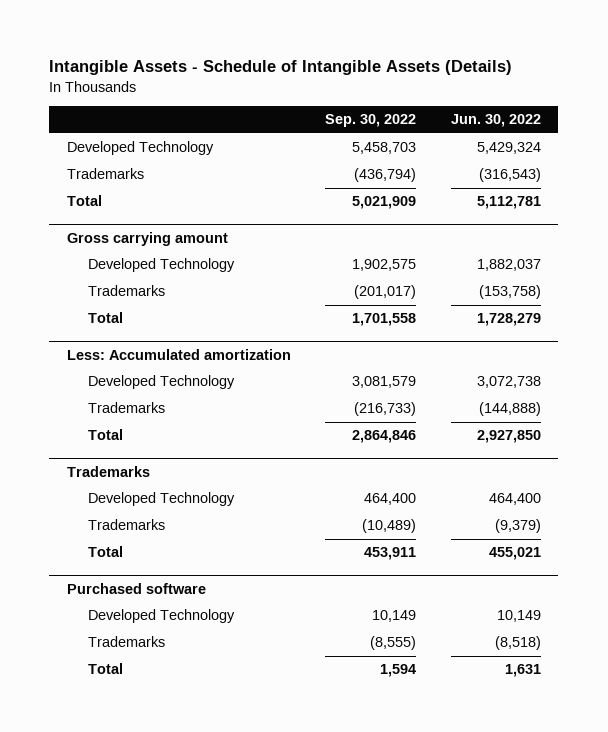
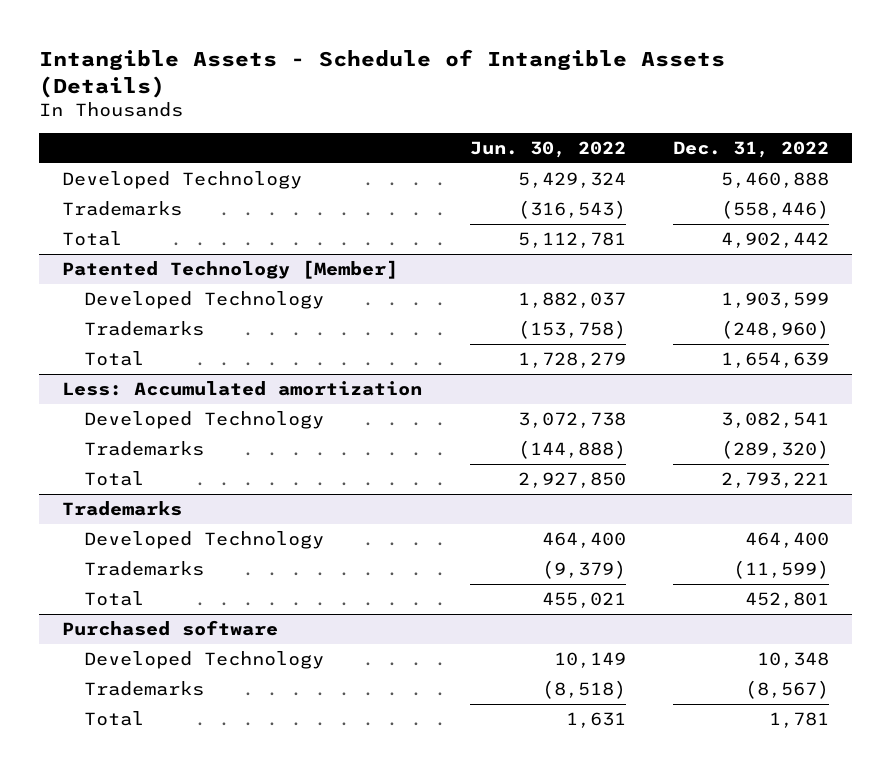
- | Sep. 30, 2022 | Jun. 30, 2022
+ | Jun. 30, 2022 | Dec. 31, 2022
- Gross carrying amount
+ Patented Technology [Member]

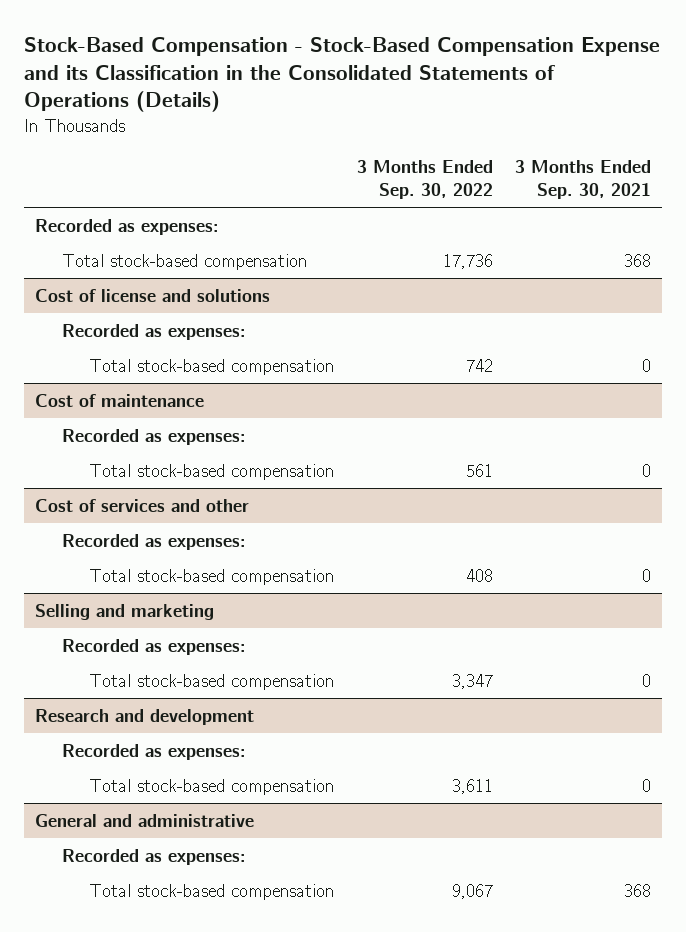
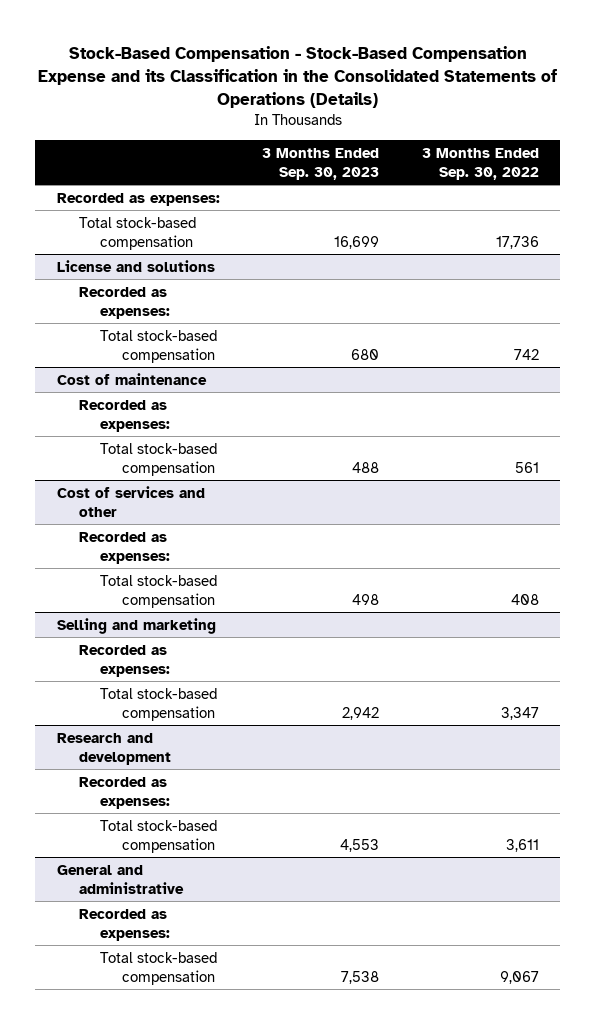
- | 3 Months Ended Sep. 30, 2022 | 3 Months Ended Sep. 30, 2021
+ | 3 Months Ended Sep. 30, 2023 | 3 Months Ended Sep. 30, 2022
- Cost of license and solutions
+ License and solutions

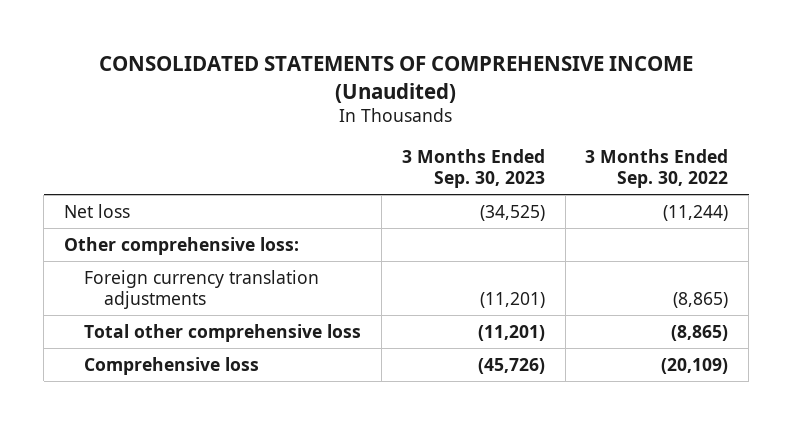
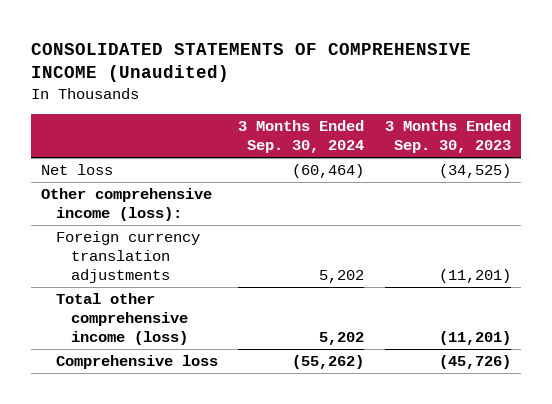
- | 3 Months Ended Sep. 30, 2023 | 3 Months Ended Sep. 30, 2022
+ | 3 Months Ended Sep. 30, 2024 | 3 Months Ended Sep. 30, 2023
- Other comprehensive loss:
+ Other comprehensive income (loss):
- Total other comprehensive loss | (11,201) | (8,865)
+ Total other comprehensive income (loss) | 5,202 | (11,201)

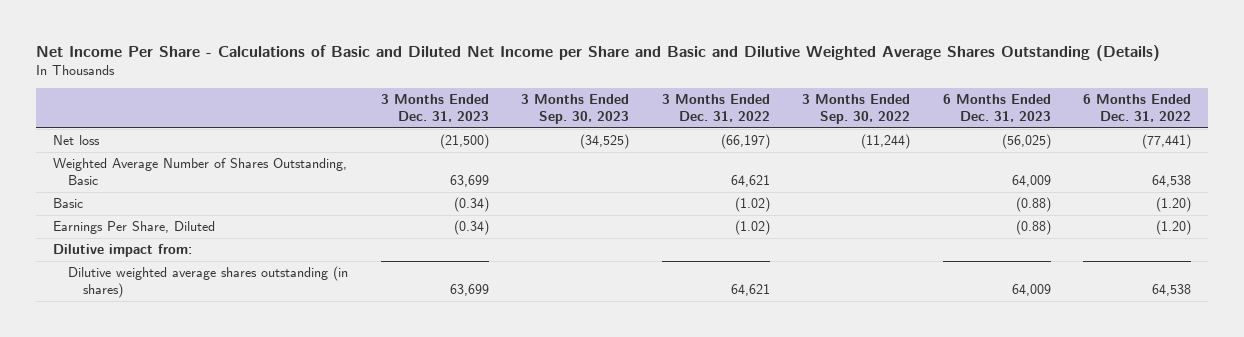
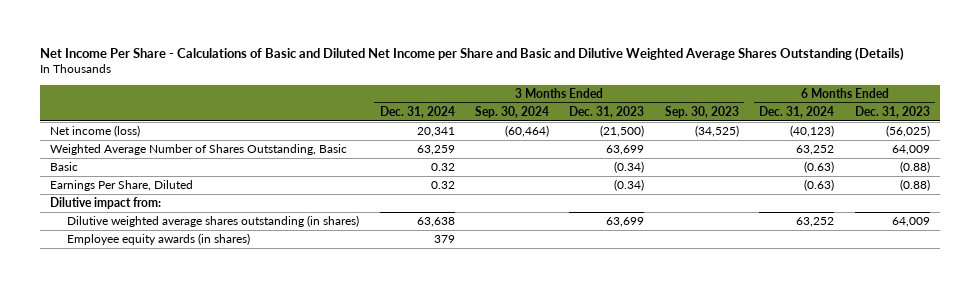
- | 3 Months Ended Dec. 31, 2023 | 3 Months Ended Sep. 30, 2023 | 3 Months Ended Dec. 31, 2022 | 3 Months Ended Sep. 30, 2022 | 6 Months Ended Dec. 31, 2023 | 6 Months Ended Dec. 31, 2022
+ | 3 Months Ended Dec. 31, 2024 | 3 Months Ended Sep. 30, 2024 | 3 Months Ended Dec. 31, 2023 | 3 Months Ended Sep. 30, 2023 | 6 Months Ended Dec. 31, 2024 | 6 Months Ended Dec. 31, 2023
- Net loss | (21,500) | (34,525) | (66,197) | (11,244) | (56,025) | (77,441)
+ Net income (loss) | 20,341 | (60,464) | (21,500) | (34,525) | (40,123) | (56,025)
+ Employee equity awards (in shares) | 379 | | | | |

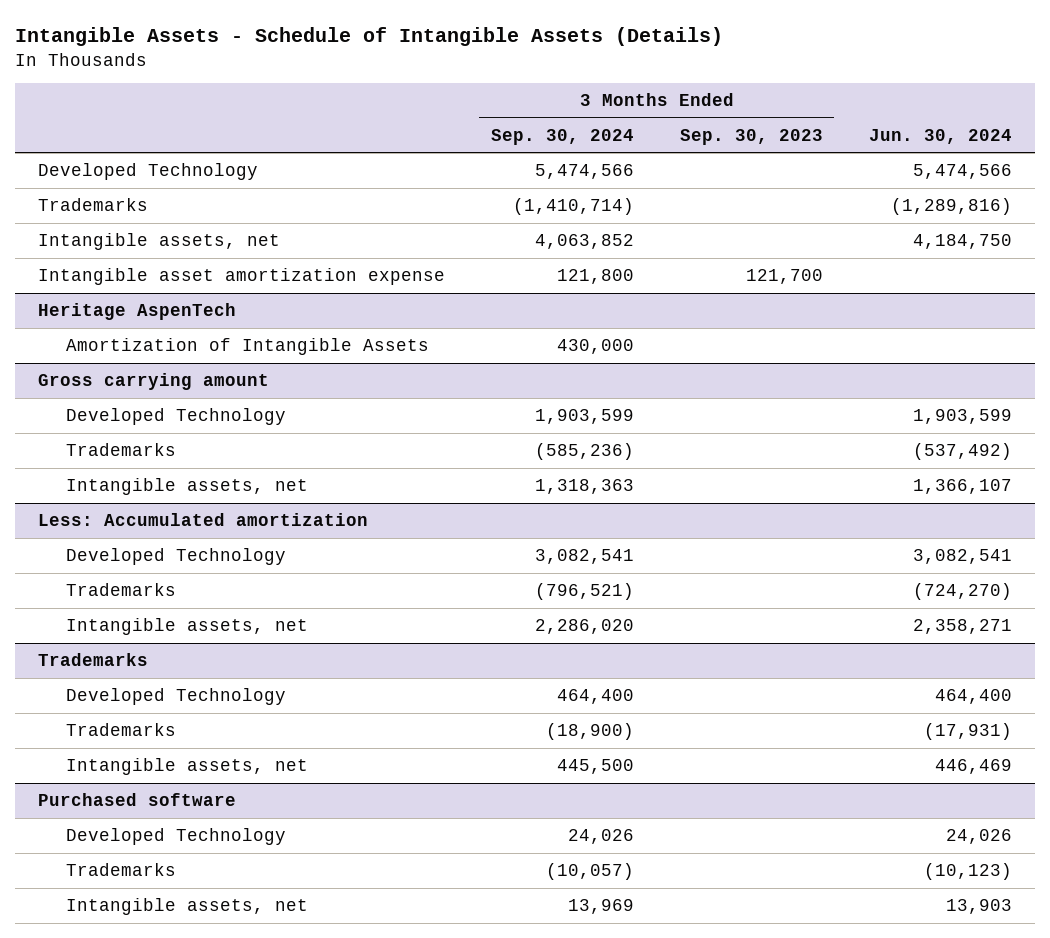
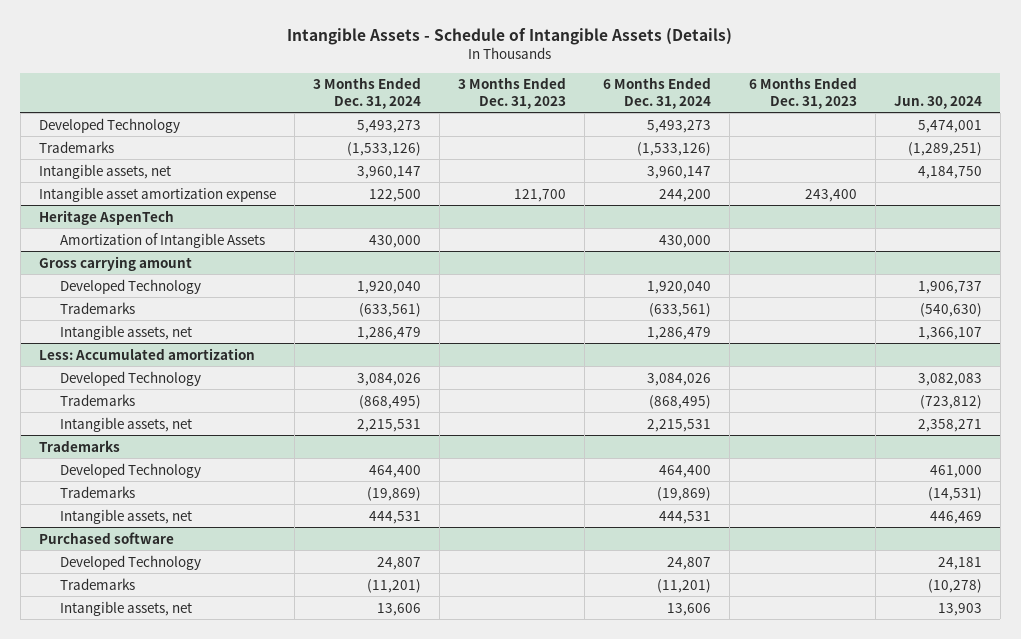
- | 3 Months Ended Sep. 30, 2024 | 3 Months Ended Sep. 30, 2023 | Jun. 30, 2024
+ | 3 Months Ended Dec. 31, 2024 | 3 Months Ended Dec. 31, 2023 | 6 Months Ended Dec. 31, 2024 | 6 Months Ended Dec. 31, 2023 | Jun. 30, 2024
- Developed Technology | 5,474,566 | | 5,474,566
- Trademarks | (1,410,714) | | (1,289,816)
+ Developed Technology | 5,493,273 | | 5,493,273 | | 5,474,001
+ Trademarks | (1,533,126) | | (1,533,126) | | (1,289,251)
@ Gross carrying amount
- Developed Technology | 1,903,599 | | 1,903,599
- Trademarks | (585,236) | | (537,492)
+ Developed Technology | 1,920,040 | | 1,920,040 | | 1,906,737
+ Trademarks | (633,561) | | (633,561) | | (540,630)
@ Less: Accumulated amortization
- Developed Technology | 3,082,541 | | 3,082,541
- Trademarks | (796,521) | | (724,270)
+ Developed Technology | 3,084,026 | | 3,084,026 | | 3,082,083
+ Trademarks | (868,495) | | (868,495) | | (723,812)
@ Trademarks
- Developed Technology | 464,400 | | 464,400
- Trademarks | (18,900) | | (17,931)
+ Developed Technology | 464,400 | | 464,400 | | 461,000
+ Trademarks | (19,869) | | (19,869) | | (14,531)
@ Purchased software
- Developed Technology | 24,026 | | 24,026
- Trademarks | (10,057) | | (10,123)
+ Developed Technology | 24,807 | | 24,807 | | 24,181
+ Trademarks | (11,201) | | (11,201) | | (10,278)

